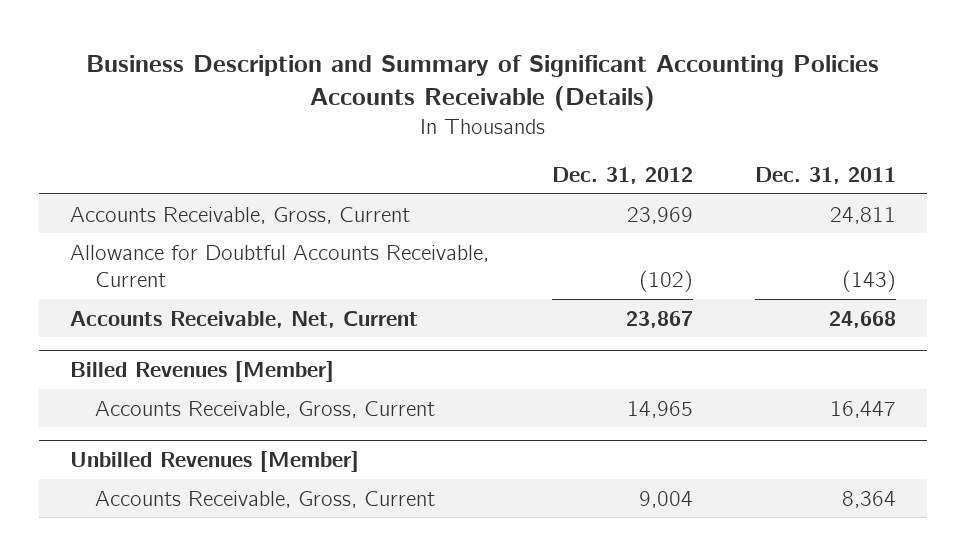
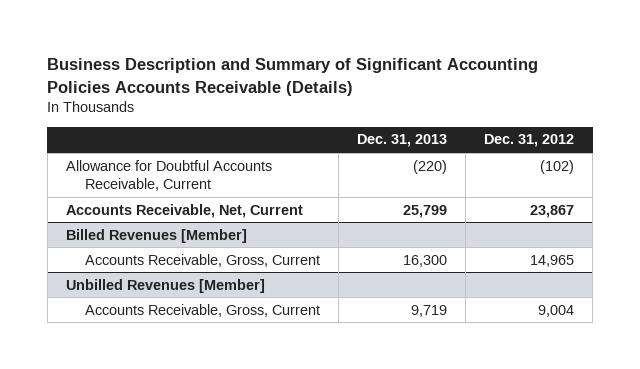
- | Dec. 31, 2012 | Dec. 31, 2011
+ | Dec. 31, 2013 | Dec. 31, 2012
- Accounts Receivable, Gross, Current | 23,969 | 24,811

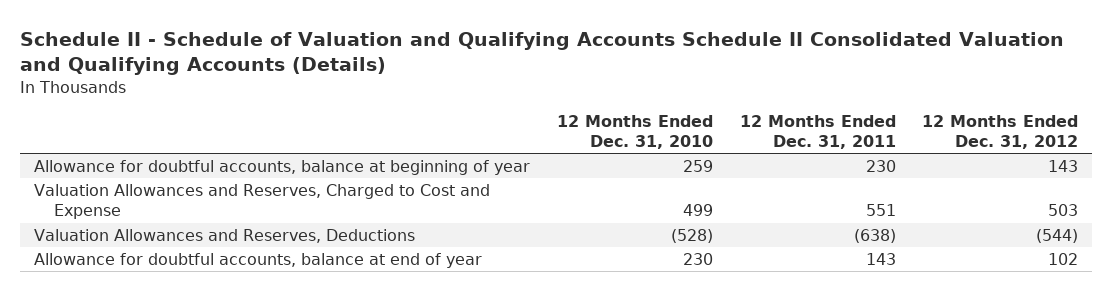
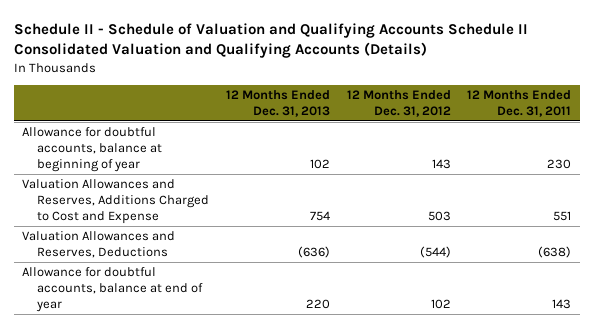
- | 12 Months Ended Dec. 31, 2010 | 12 Months Ended Dec. 31, 2011 | 12 Months Ended Dec. 31, 2012
+ | 12 Months Ended Dec. 31, 2013 | 12 Months Ended Dec. 31, 2012 | 12 Months Ended Dec. 31, 2011
- Valuation Allowances and Reserves, Charged to Cost and Expense | 499 | 551 | 503
+ Valuation Allowances and Reserves, Additions Charged to Cost and Expense | 754 | 503 | 551

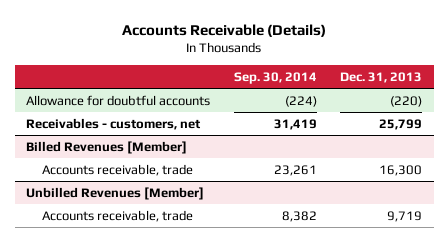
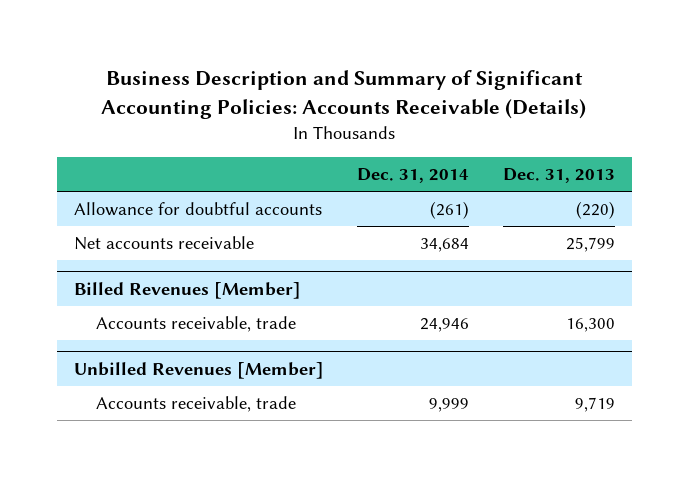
- Accounts Receivable (Details)
+ Business Description and Summary of Significant Accounting Policies: Accounts Receivable (Details)
- | Sep. 30, 2014 | Dec. 31, 2013
+ | Dec. 31, 2014 | Dec. 31, 2013
- Receivables - customers, net | 31,419 | 25,799
+ Net accounts receivable | 34,684 | 25,799

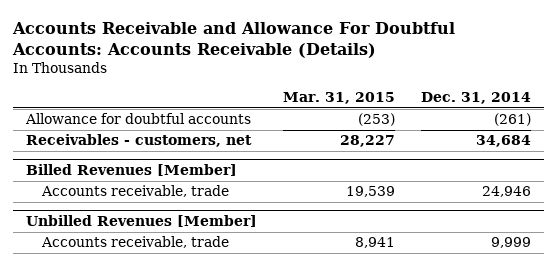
- Business Description and Summary of Significant Accounting Policies: Accounts Receivable (Details)
+ Accounts Receivable and Allowance For Doubtful Accounts: Accounts Receivable (Details)
- | Dec. 31, 2014 | Dec. 31, 2013
+ | Mar. 31, 2015 | Dec. 31, 2014
- Net accounts receivable | 34,684 | 25,799
+ Receivables - customers, net | 28,227 | 34,684

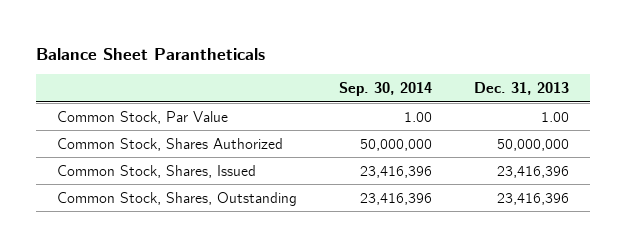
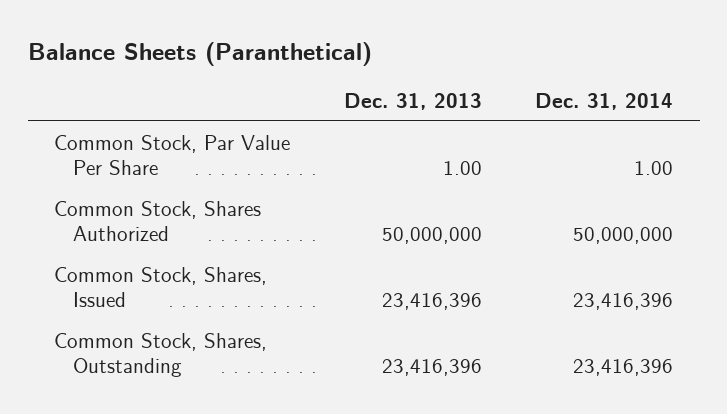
- Balance Sheet Parantheticals
+ Balance Sheets (Paranthetical)
- | Sep. 30, 2014 | Dec. 31, 2013
+ | Dec. 31, 2013 | Dec. 31, 2014
- Common Stock, Par Value | 1.00 | 1.00
+ Common Stock, Par Value Per Share | 1.00 | 1.00

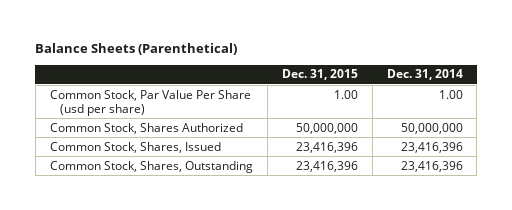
- Balance Sheets (Paranthetical)
+ Balance Sheets (Parenthetical)
- | Dec. 31, 2013 | Dec. 31, 2014
+ | Dec. 31, 2015 | Dec. 31, 2014
- Common Stock, Par Value Per Share | 1.00 | 1.00
+ Common Stock, Par Value Per Share (usd per share) | 1.00 | 1.00

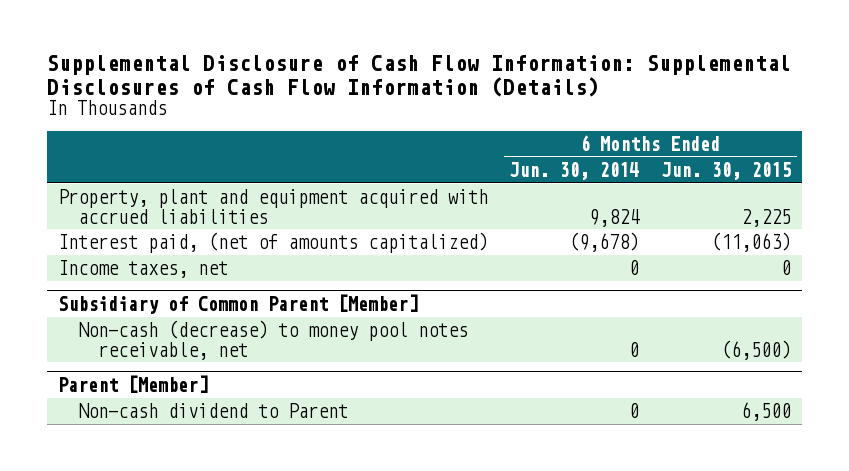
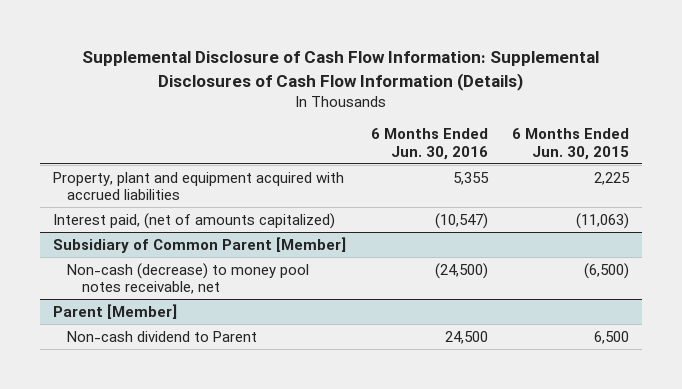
- | 6 Months Ended Jun. 30, 2014 | 6 Months Ended Jun. 30, 2015
+ | 6 Months Ended Jun. 30, 2016 | 6 Months Ended Jun. 30, 2015
- Income taxes, net | 0 | 0

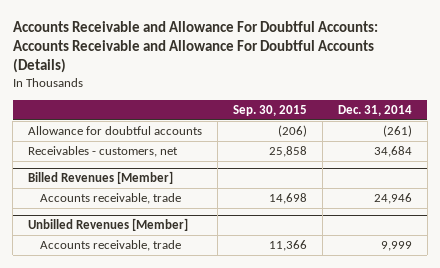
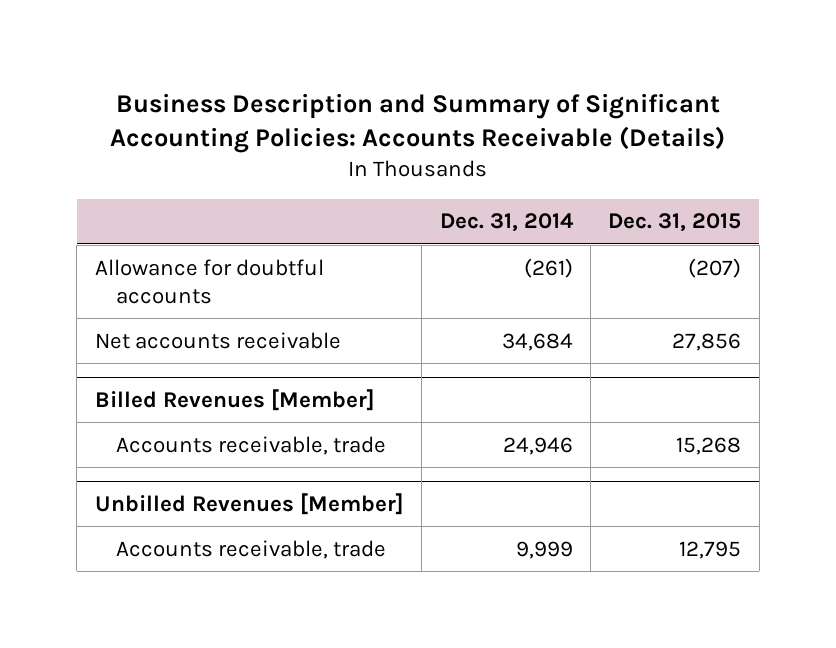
- Accounts Receivable and Allowance For Doubtful Accounts: Accounts Receivable and Allowance For Doubtful Accounts (Details)
+ Business Description and Summary of Significant Accounting Policies: Accounts Receivable (Details)
- | Sep. 30, 2015 | Dec. 31, 2014
+ | Dec. 31, 2014 | Dec. 31, 2015
- Receivables - customers, net | 25,858 | 34,684
+ Net accounts receivable | 34,684 | 27,856

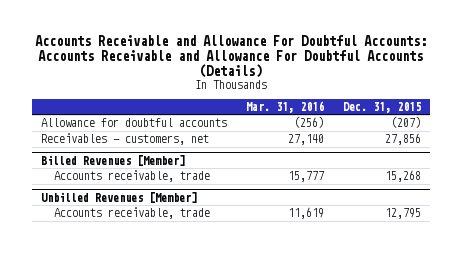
- Business Description and Summary of Significant Accounting Policies: Accounts Receivable (Details)
+ Accounts Receivable and Allowance For Doubtful Accounts: Accounts Receivable and Allowance For Doubtful Accounts (Details)
- | Dec. 31, 2014 | Dec. 31, 2015
+ | Mar. 31, 2016 | Dec. 31, 2015
- Net accounts receivable | 34,684 | 27,856
+ Receivables - customers, net | 27,140 | 27,856

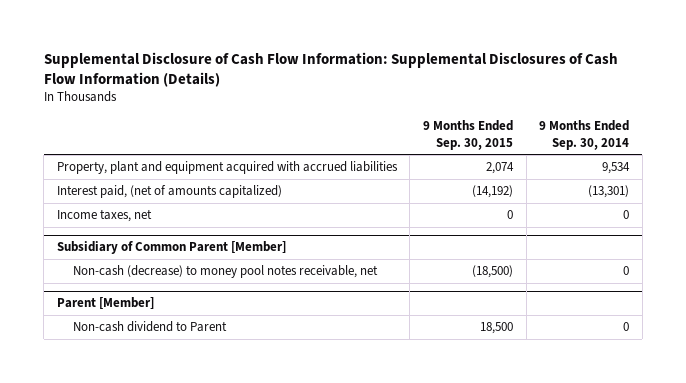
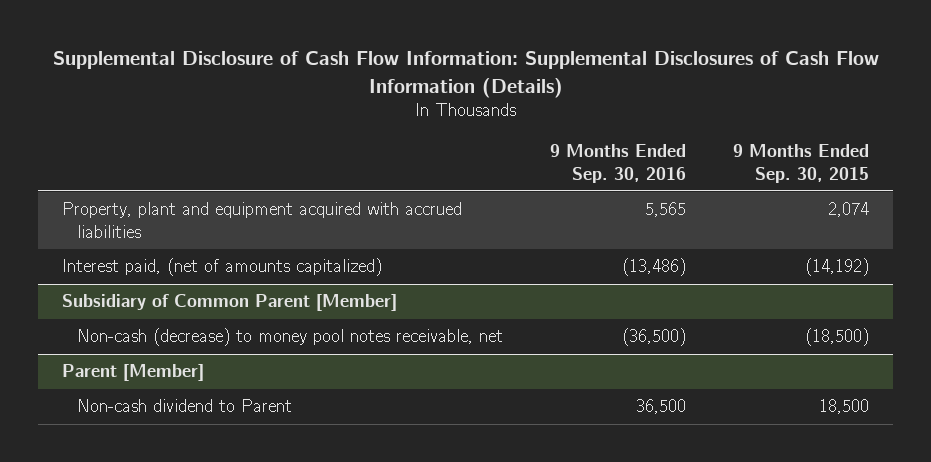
- | 9 Months Ended Sep. 30, 2015 | 9 Months Ended Sep. 30, 2014
+ | 9 Months Ended Sep. 30, 2016 | 9 Months Ended Sep. 30, 2015
- Income taxes, net | 0 | 0

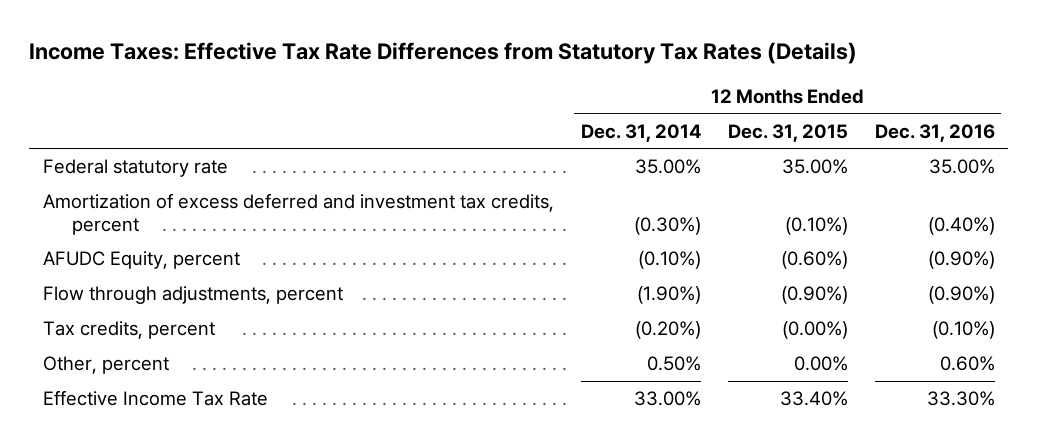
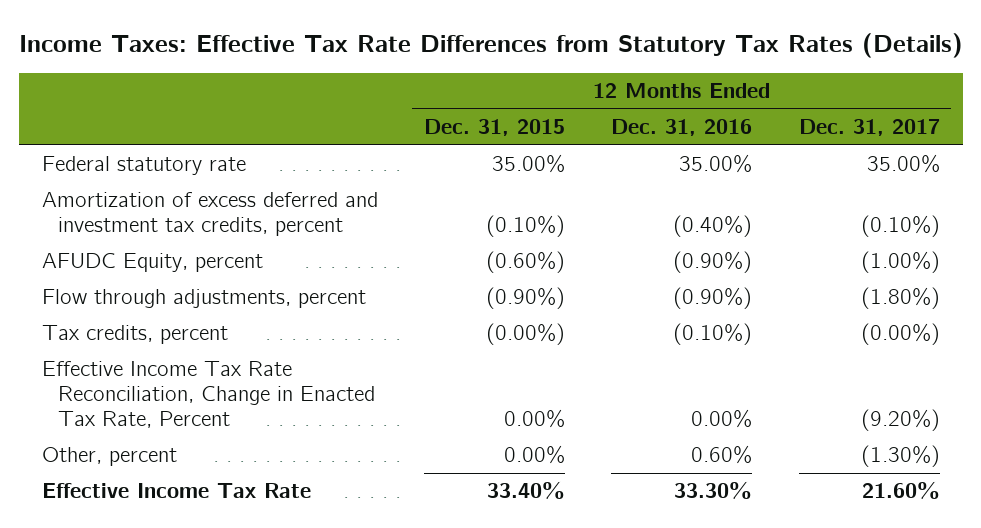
- | 12 Months Ended Dec. 31, 2014 | 12 Months Ended Dec. 31, 2015 | 12 Months Ended Dec. 31, 2016
+ | 12 Months Ended Dec. 31, 2015 | 12 Months Ended Dec. 31, 2016 | 12 Months Ended Dec. 31, 2017
+ Effective Income Tax Rate Reconciliation, Change in Enacted Tax Rate, Percent | 0.00% | 0.00% | (9.20%)

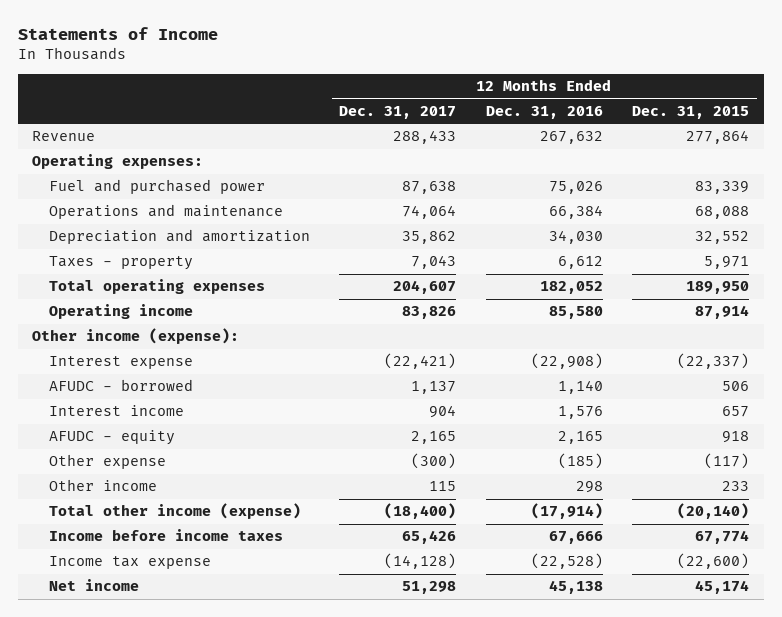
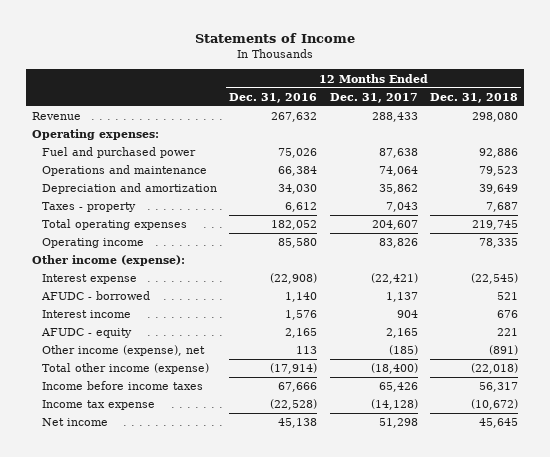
- | 12 Months Ended Dec. 31, 2017 | 12 Months Ended Dec. 31, 2016 | 12 Months Ended Dec. 31, 2015
+ | 12 Months Ended Dec. 31, 2016 | 12 Months Ended Dec. 31, 2017 | 12 Months Ended Dec. 31, 2018
- Other expense | (300) | (185) | (117)
- Other income | 115 | 298 | 233
+ Other income (expense), net | 113 | (185) | (891)

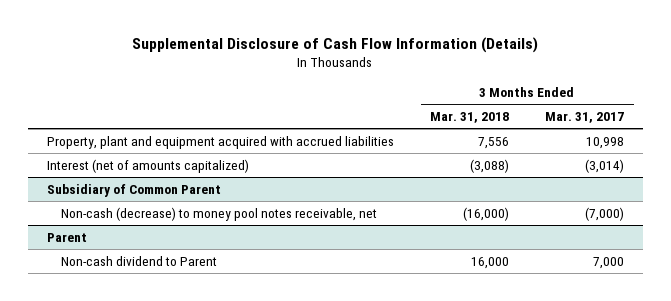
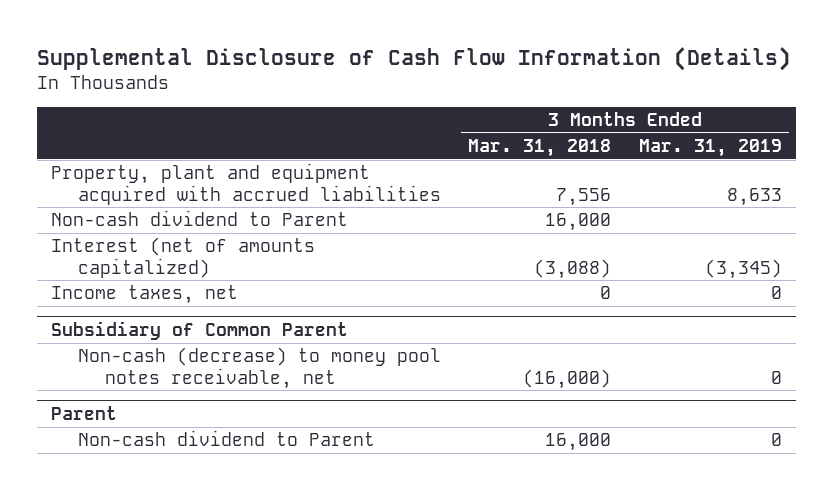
- | 3 Months Ended Mar. 31, 2018 | 3 Months Ended Mar. 31, 2017
+ | 3 Months Ended Mar. 31, 2018 | 3 Months Ended Mar. 31, 2019
+ Non-cash dividend to Parent | 16,000 |
+ Income taxes, net | 0 | 0

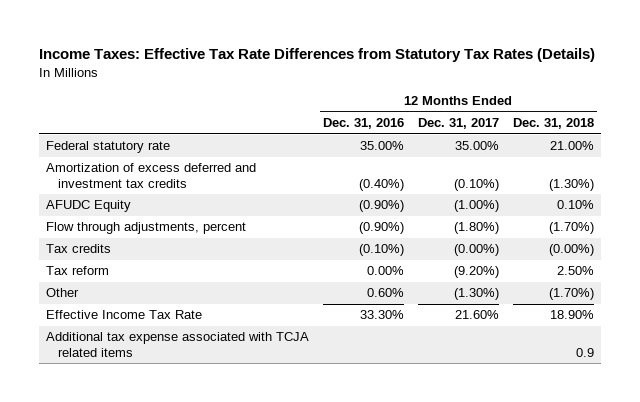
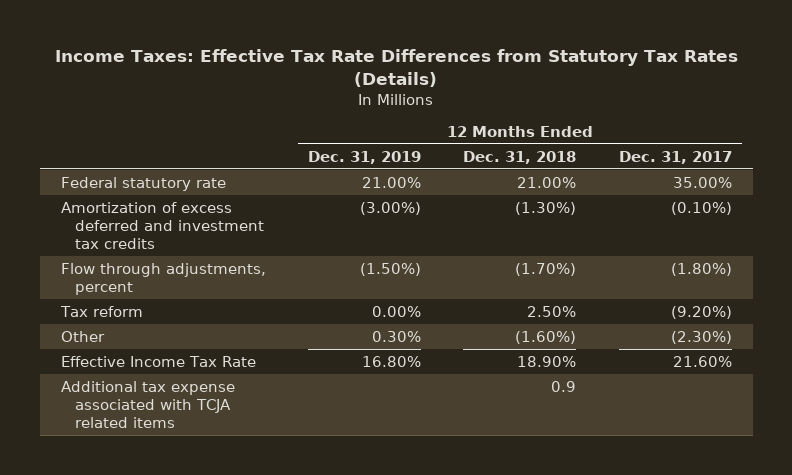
- | 12 Months Ended Dec. 31, 2016 | 12 Months Ended Dec. 31, 2017 | 12 Months Ended Dec. 31, 2018
+ | 12 Months Ended Dec. 31, 2019 | 12 Months Ended Dec. 31, 2018 | 12 Months Ended Dec. 31, 2017
- AFUDC Equity | (0.90%) | (1.00%) | 0.10%
- Tax credits | (0.10%) | (0.00%) | (0.00%)
- Other | 0.60% | (1.30%) | (1.70%)
+ Other | 0.30% | (1.60%) | (2.30%)

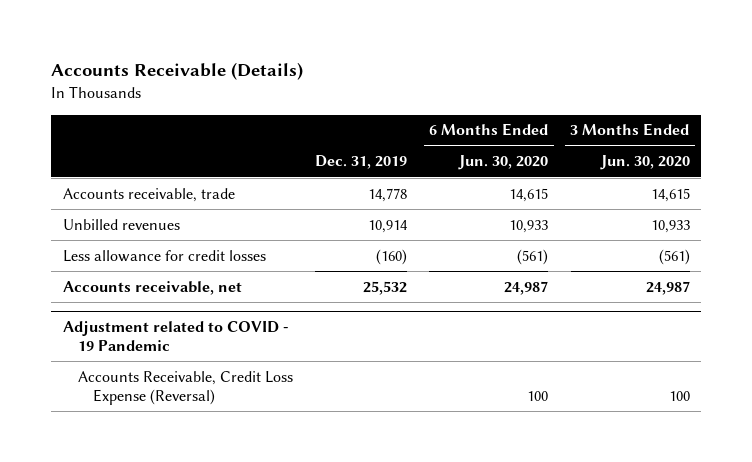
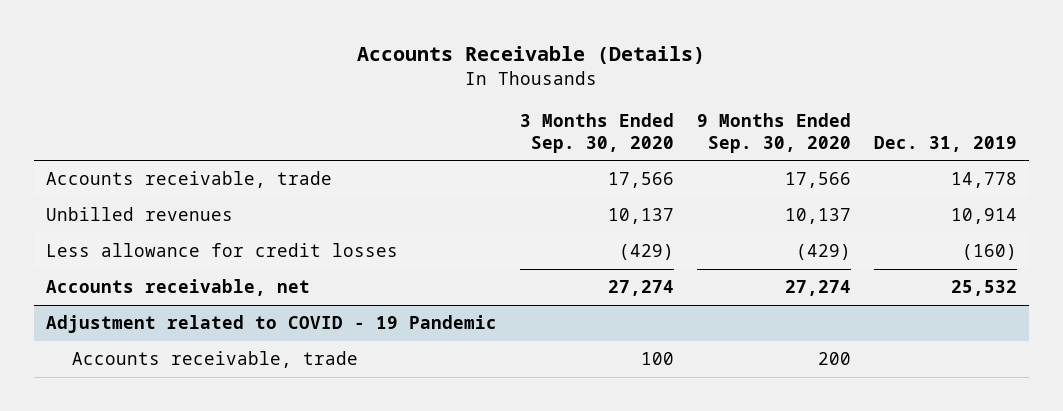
- | Dec. 31, 2019 | 6 Months Ended Jun. 30, 2020 | 3 Months Ended Jun. 30, 2020
+ | 3 Months Ended Sep. 30, 2020 | 9 Months Ended Sep. 30, 2020 | Dec. 31, 2019
@ Adjustment related to COVID - 19 Pandemic
- Accounts Receivable, Credit Loss Expense (Reversal) | | 100 | 100
+ Accounts receivable, trade | 100 | 200 |

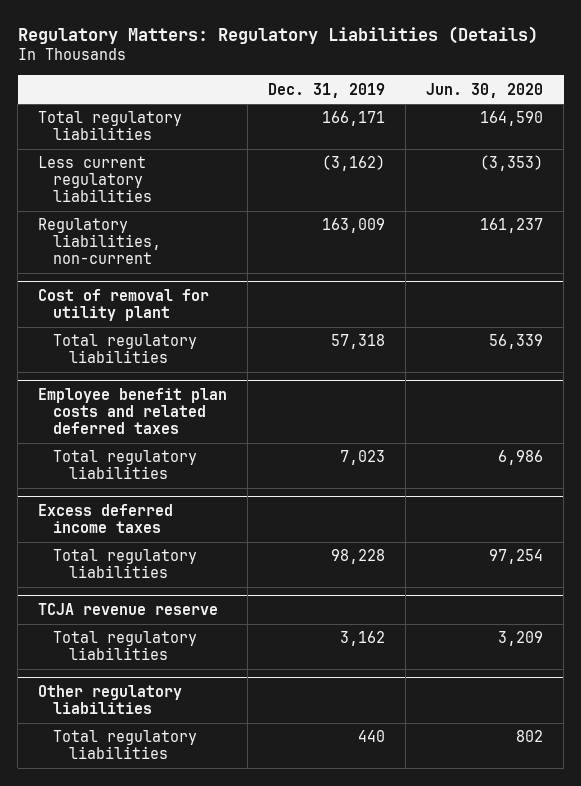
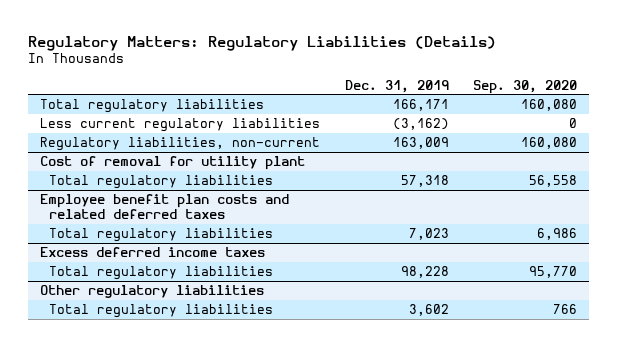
- | Dec. 31, 2019 | Jun. 30, 2020
+ | Dec. 31, 2019 | Sep. 30, 2020
- TCJA revenue reserve
- Total regulatory liabilities | 3,162 | 3,209
@ Other regulatory liabilities
- Total regulatory liabilities | 440 | 802
+ Total regulatory liabilities | 3,602 | 766

